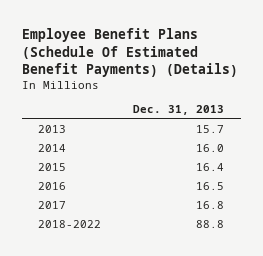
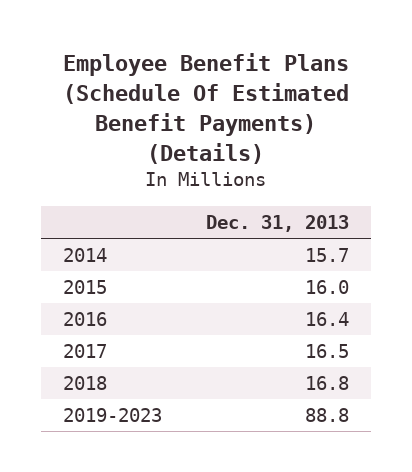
- 2013 | 15.7
- 2014 | 16.0
- 2015 | 16.4
- 2016 | 16.5
- 2017 | 16.8
- 2018-2022 | 88.8
+ 2014 | 15.7
+ 2015 | 16.0
+ 2016 | 16.4
+ 2017 | 16.5
+ 2018 | 16.8
+ 2019-2023 | 88.8

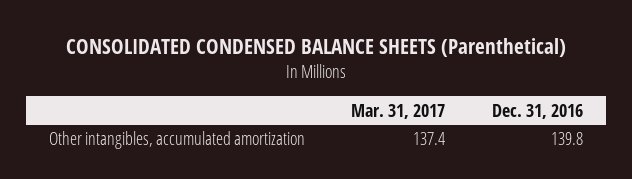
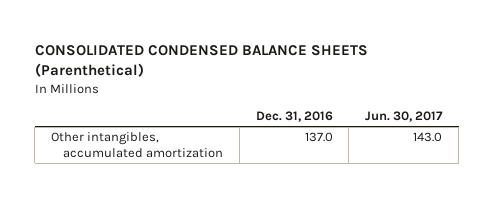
- | Mar. 31, 2017 | Dec. 31, 2016
+ | Dec. 31, 2016 | Jun. 30, 2017
- Other intangibles, accumulated amortization | 137.4 | 139.8
+ Other intangibles, accumulated amortization | 137.0 | 143.0

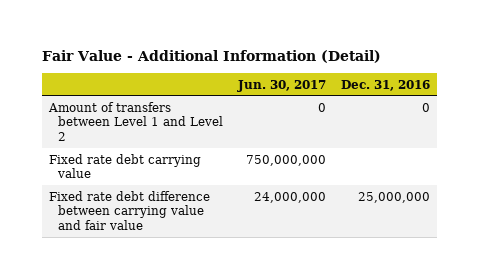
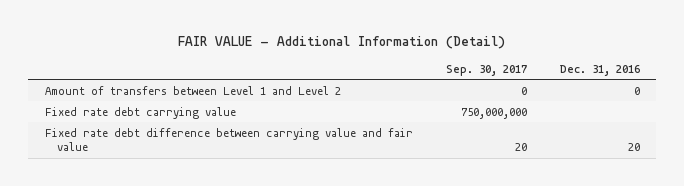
- Fair Value - Additional Information (Detail)
+ FAIR VALUE - Additional Information (Detail)
- | Jun. 30, 2017 | Dec. 31, 2016
+ | Sep. 30, 2017 | Dec. 31, 2016
- Fixed rate debt difference between carrying value and fair value | 24,000,000 | 25,000,000
+ Fixed rate debt difference between carrying value and fair value | 20 | 20

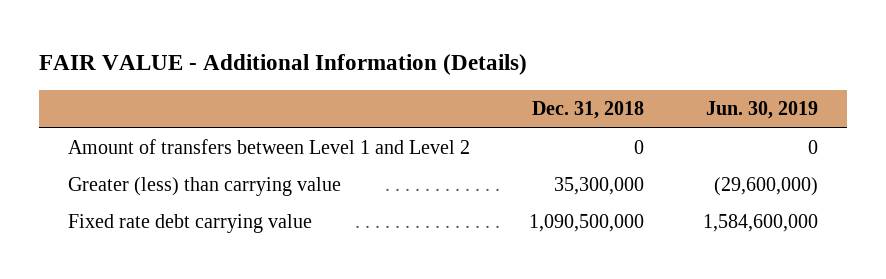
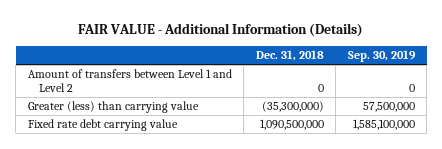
- | Dec. 31, 2018 | Jun. 30, 2019
+ | Dec. 31, 2018 | Sep. 30, 2019
- Greater (less) than carrying value | 35,300,000 | (29,600,000)
+ Greater (less) than carrying value | (35,300,000) | 57,500,000

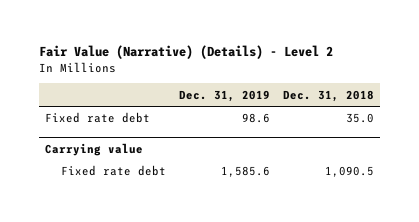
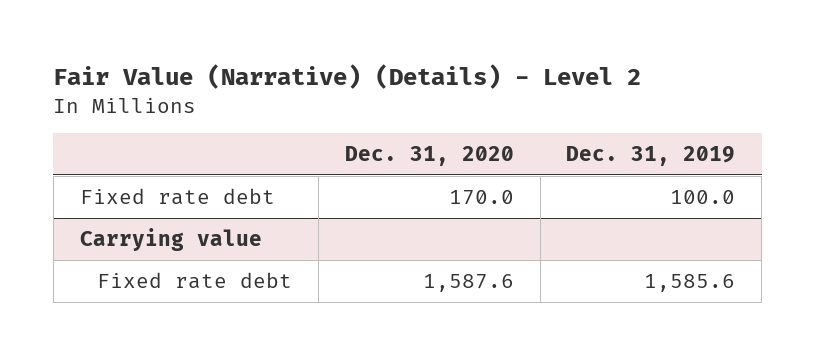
- | Dec. 31, 2019 | Dec. 31, 2018
+ | Dec. 31, 2020 | Dec. 31, 2019
- Fixed rate debt | 98.6 | 35.0
+ Fixed rate debt | 170.0 | 100.0

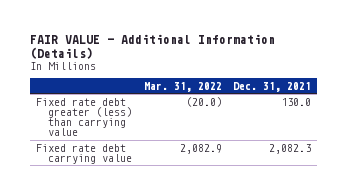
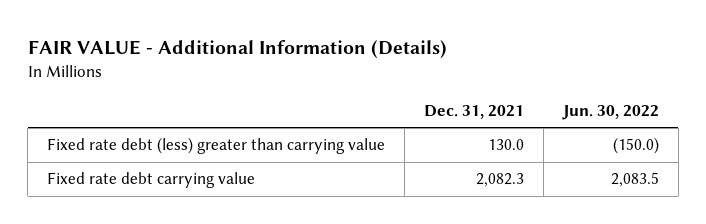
- | Mar. 31, 2022 | Dec. 31, 2021
+ | Dec. 31, 2021 | Jun. 30, 2022
- Fixed rate debt greater (less) than carrying value | (20.0) | 130.0
+ Fixed rate debt (less) greater than carrying value | 130.0 | (150.0)

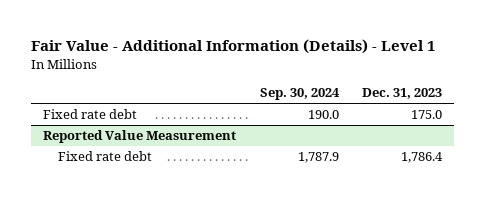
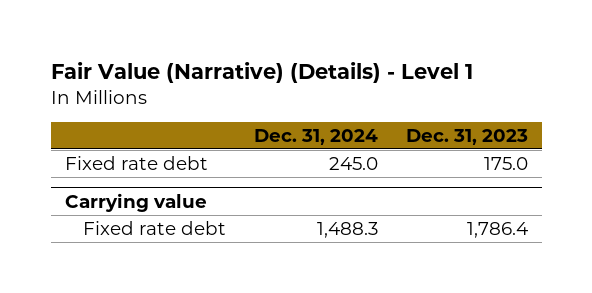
- Fair Value - Additional Information (Details) - Level 1
+ Fair Value (Narrative) (Details) - Level 1
- | Sep. 30, 2024 | Dec. 31, 2023
+ | Dec. 31, 2024 | Dec. 31, 2023
- Reported Value Measurement
+ Carrying value

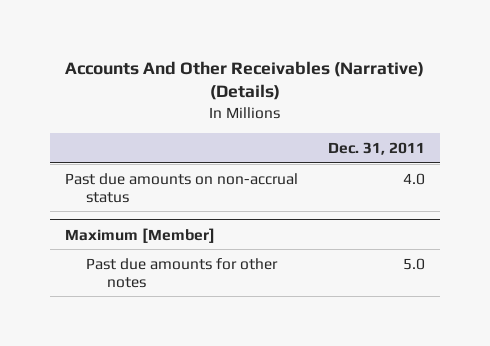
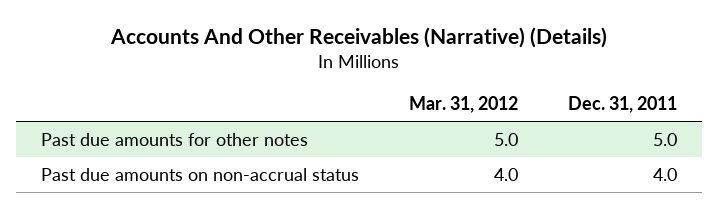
- | Dec. 31, 2011
+ | Mar. 31, 2012 | Dec. 31, 2011
- Maximum [Member]
moved down: Past due amounts on non-accrual status | 4.0 | 4.0

